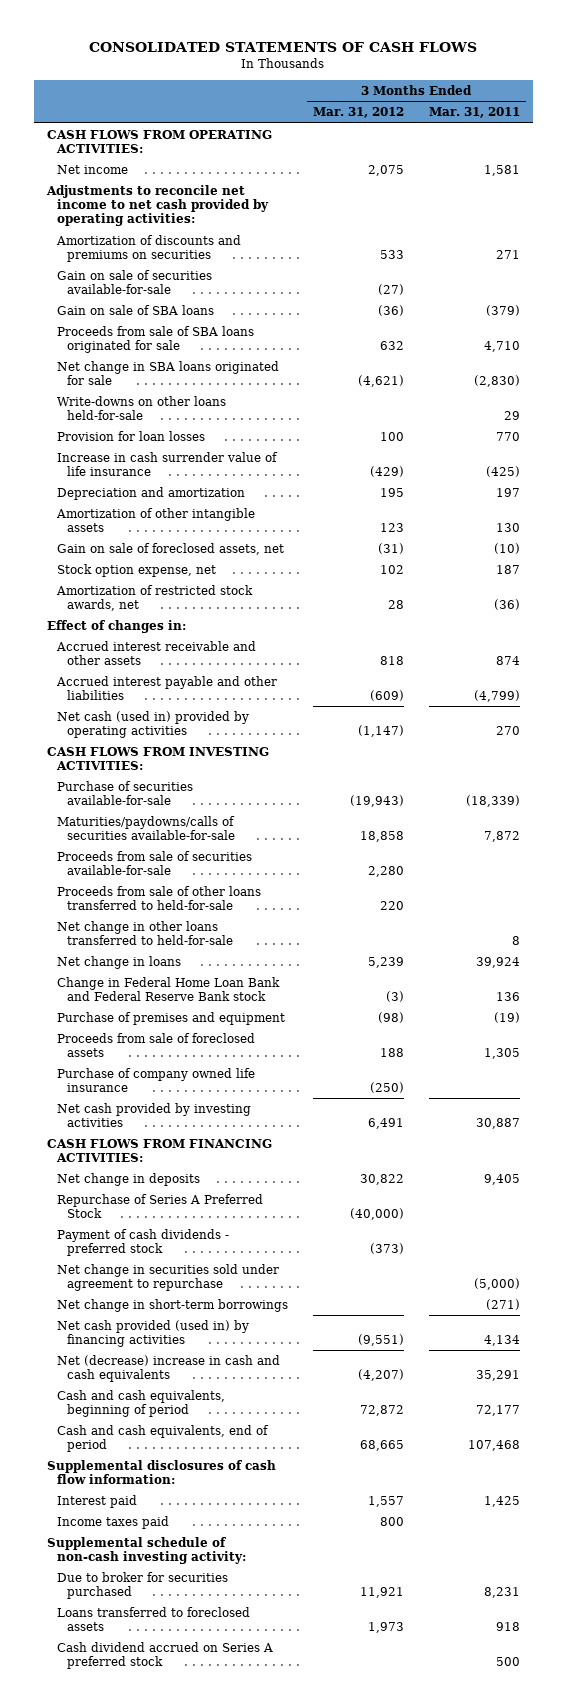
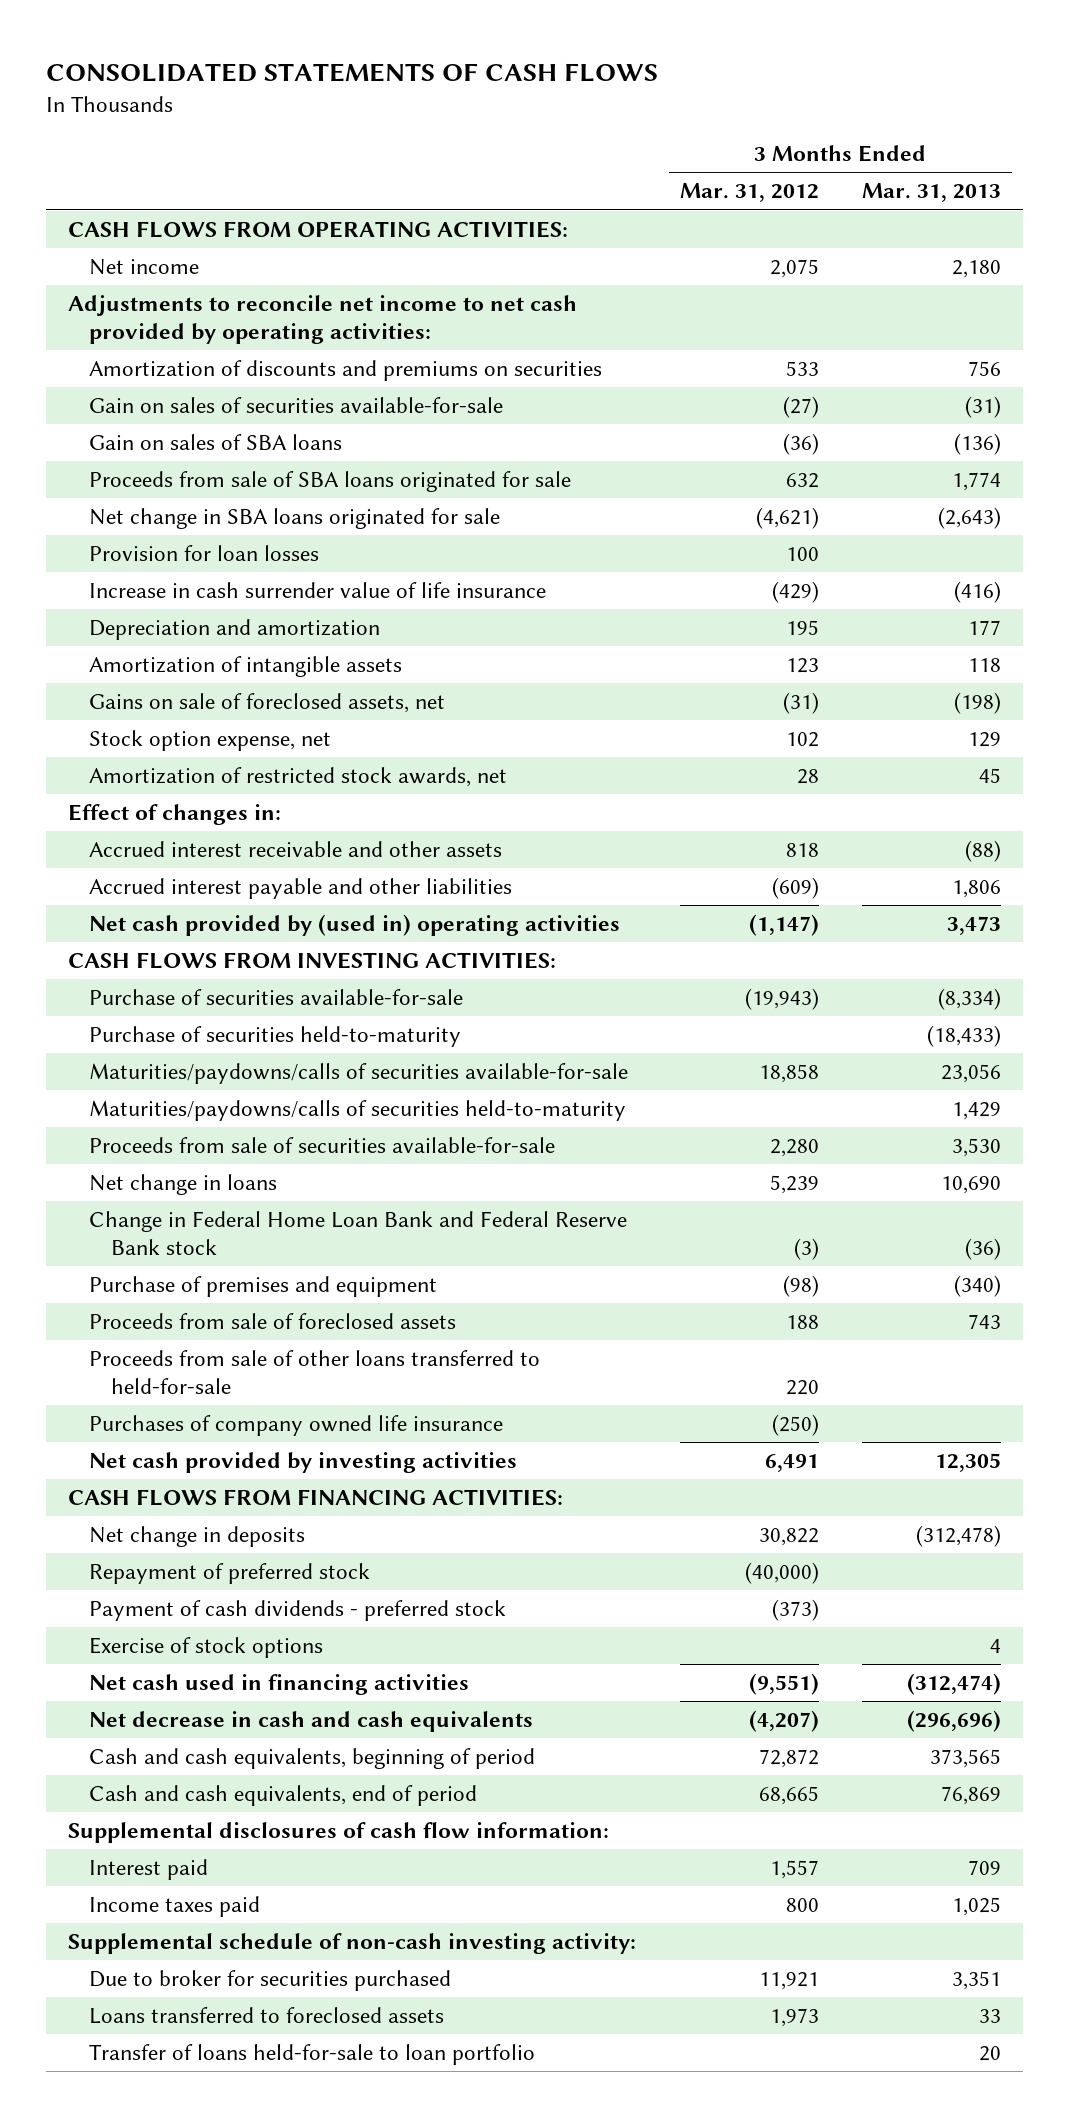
- | 3 Months Ended Mar. 31, 2012 | 3 Months Ended Mar. 31, 2011
+ | 3 Months Ended Mar. 31, 2012 | 3 Months Ended Mar. 31, 2013
- Gain on sale of securities available-for-sale | (27) |
- Gain on sale of SBA loans | (36) | (379)
+ Gain on sales of securities available-for-sale | (27) | (31)
+ Gain on sales of SBA loans | (36) | (136)
- Write-downs on other loans held-for-sale | | 29
- Amortization of other intangible assets | 123 | 130
- Gain on sale of foreclosed assets, net | (31) | (10)
+ Amortization of intangible assets | 123 | 118
+ Gains on sale of foreclosed assets, net | (31) | (198)
- Net cash (used in) provided by operating activities | (1,147) | 270
+ Net cash provided by (used in) operating activities | (1,147) | 3,473
+ Purchase of securities held-to-maturity | | (18,433)
+ Maturities/paydowns/calls of securities held-to-maturity | | 1,429
- Net change in other loans transferred to held-for-sale | | 8
- Purchase of company owned life insurance | (250) |
moved down: Proceeds from sale of other loans transferred to held-for-sale | 220 |
+ Purchases of company owned life insurance | (250) |
- Repurchase of Series A Preferred Stock | (40,000) |
+ Repayment of preferred stock | (40,000) |
- Net change in securities sold under agreement to repurchase | | (5,000)
- Net change in short-term borrowings | | (271)
- Net cash provided (used in) by financing activities | (9,551) | 4,134
- Net (decrease) increase in cash and cash equivalents | (4,207) | 35,291
+ Exercise of stock options | | 4
+ Net cash used in financing activities | (9,551) | (312,474)
+ Net decrease in cash and cash equivalents | (4,207) | (296,696)
- Cash dividend accrued on Series A preferred stock | | 500
+ Transfer of loans held-for-sale to loan portfolio | | 20

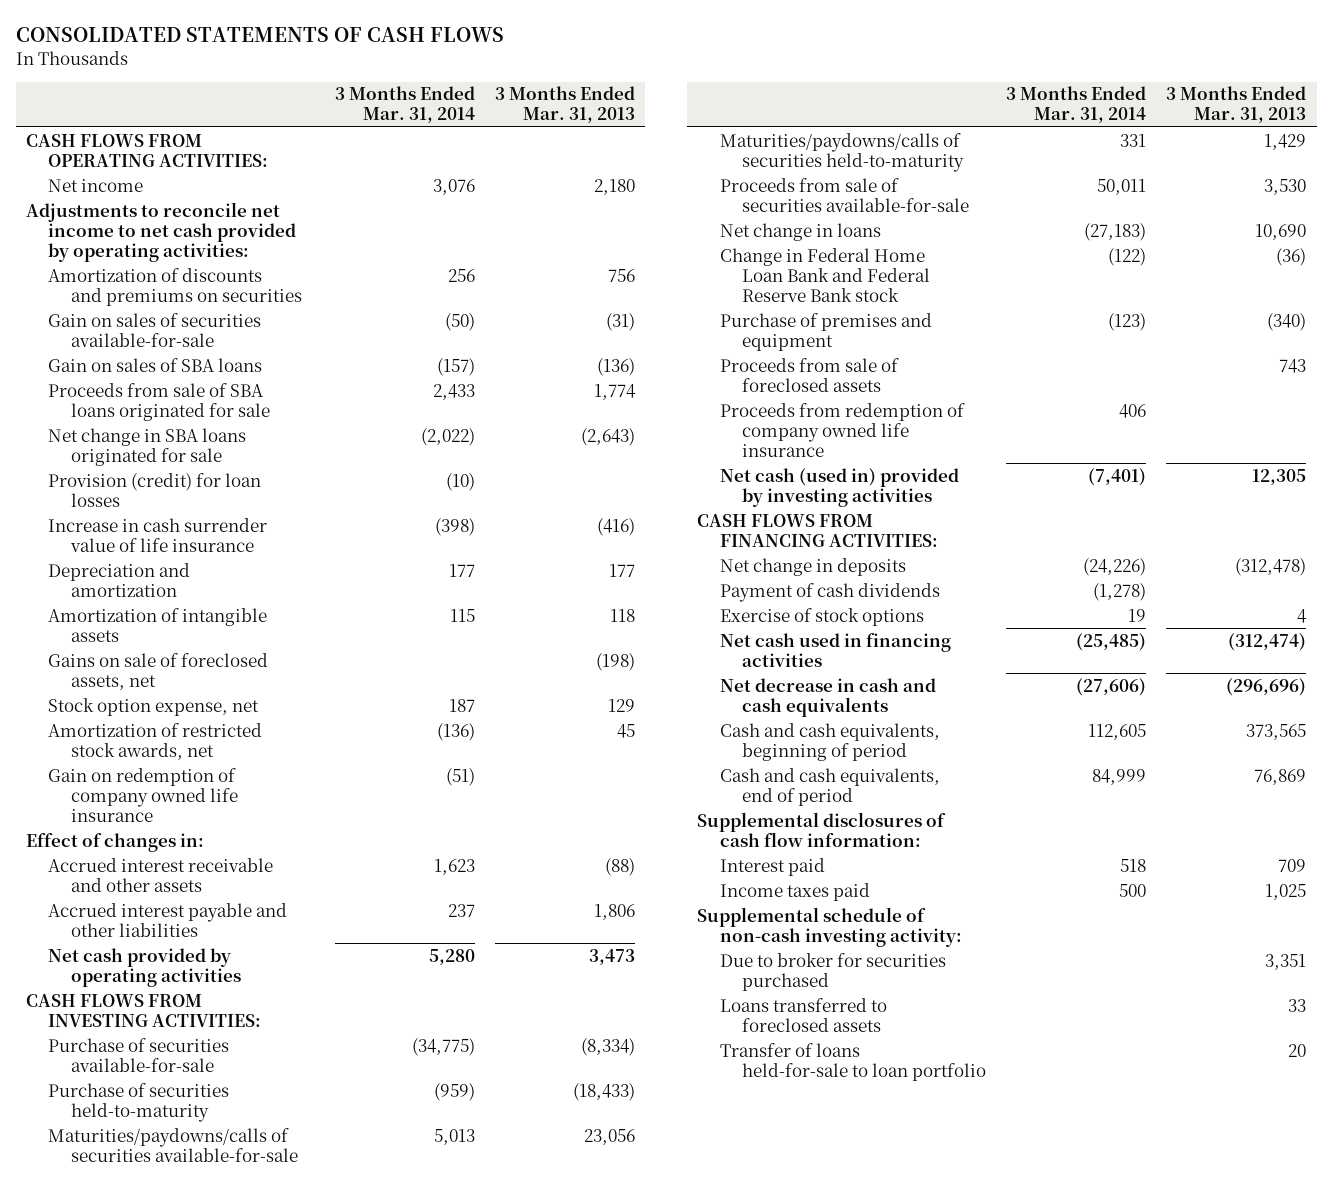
- | 3 Months Ended Mar. 31, 2012 | 3 Months Ended Mar. 31, 2013
+ | 3 Months Ended Mar. 31, 2014 | 3 Months Ended Mar. 31, 2013
- Provision for loan losses | 100 |
+ Provision (credit) for loan losses | (10) |
+ Gain on redemption of company owned life insurance | (51) |
- Net cash provided by (used in) operating activities | (1,147) | 3,473
+ Net cash provided by operating activities | 5,280 | 3,473
- Proceeds from sale of other loans transferred to held-for-sale | 220 |
- Purchases of company owned life insurance | (250) |
- Net cash provided by investing activities | 6,491 | 12,305
+ Proceeds from redemption of company owned life insurance | 406 |
+ Net cash (used in) provided by investing activities | (7,401) | 12,305
- Repayment of preferred stock | (40,000) |
- Payment of cash dividends - preferred stock | (373) |
+ Payment of cash dividends | (1,278) |

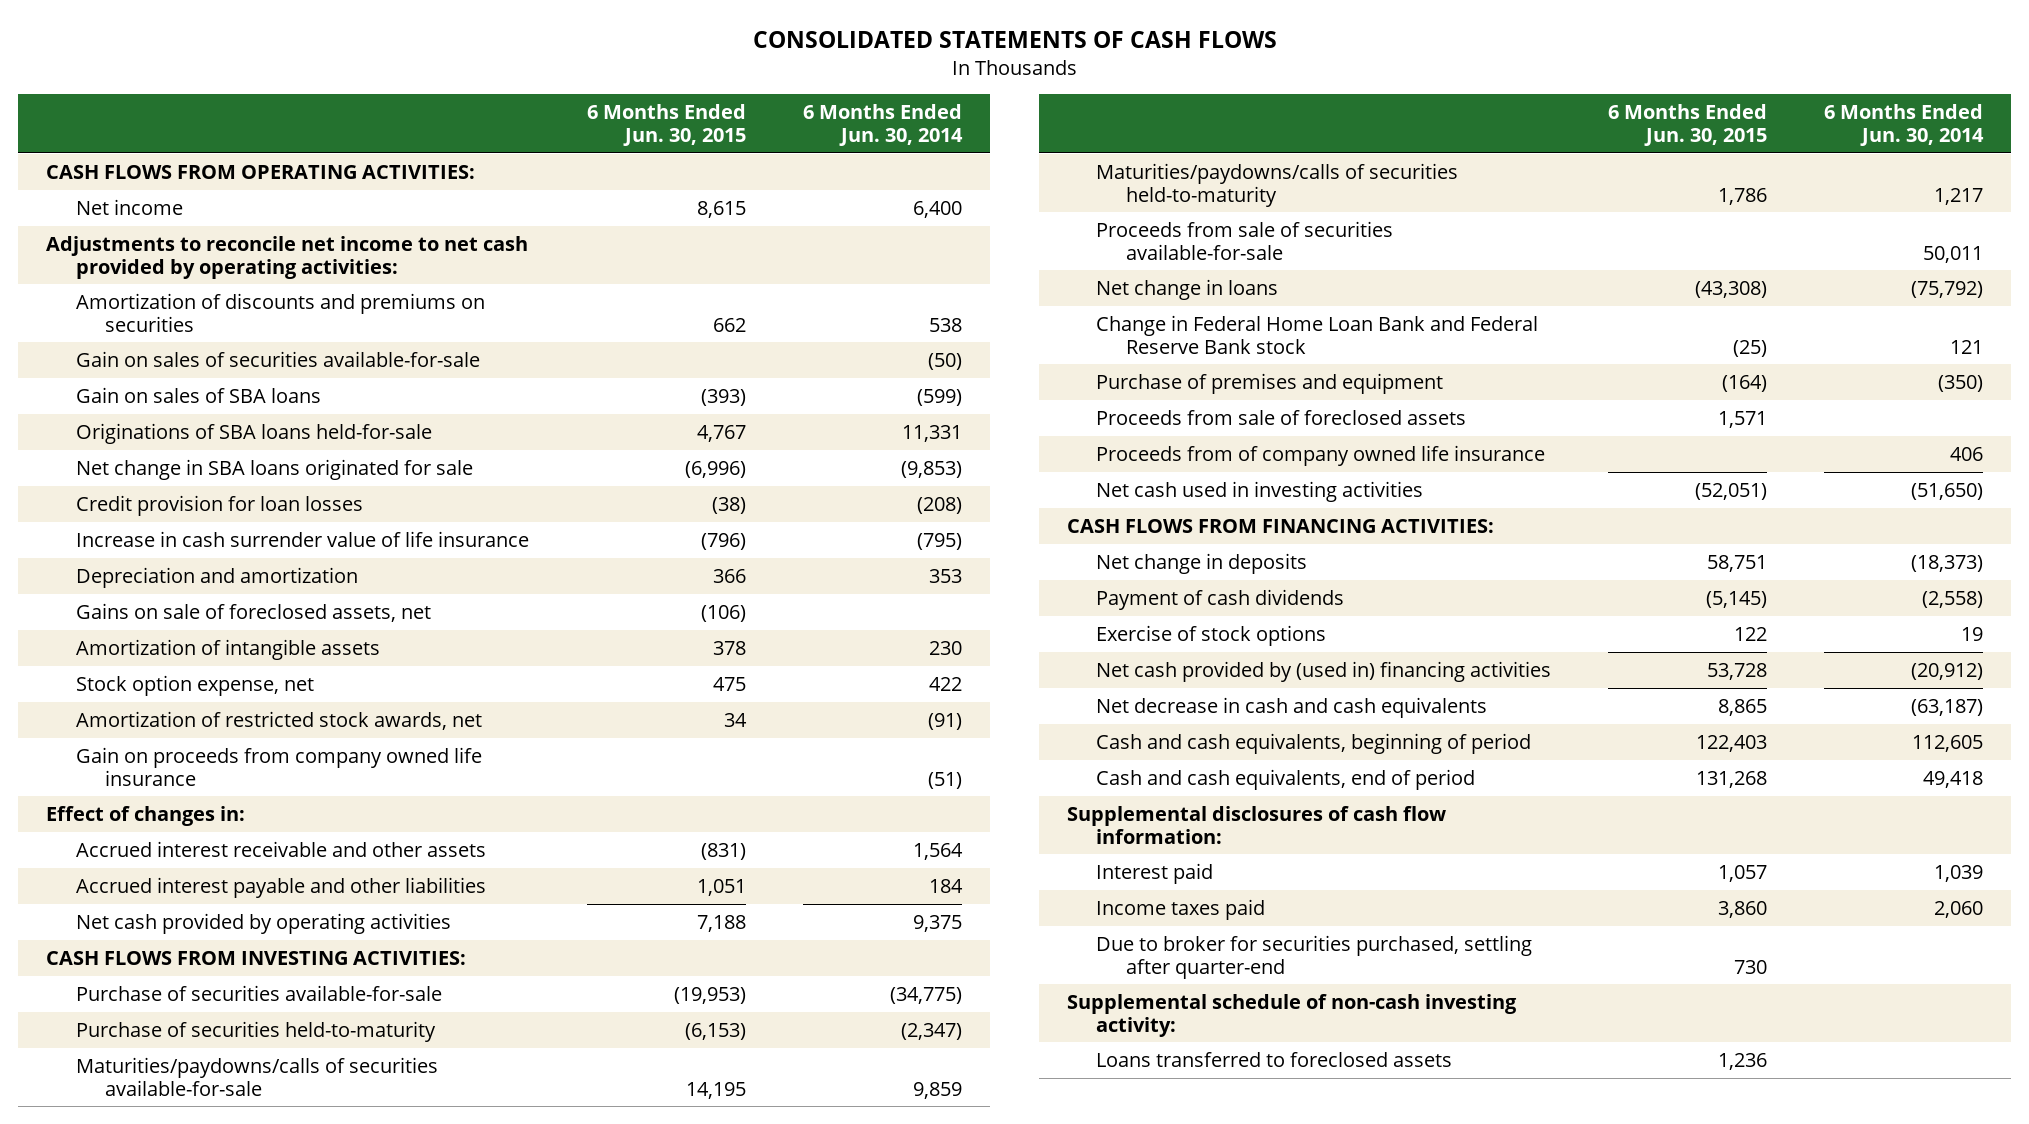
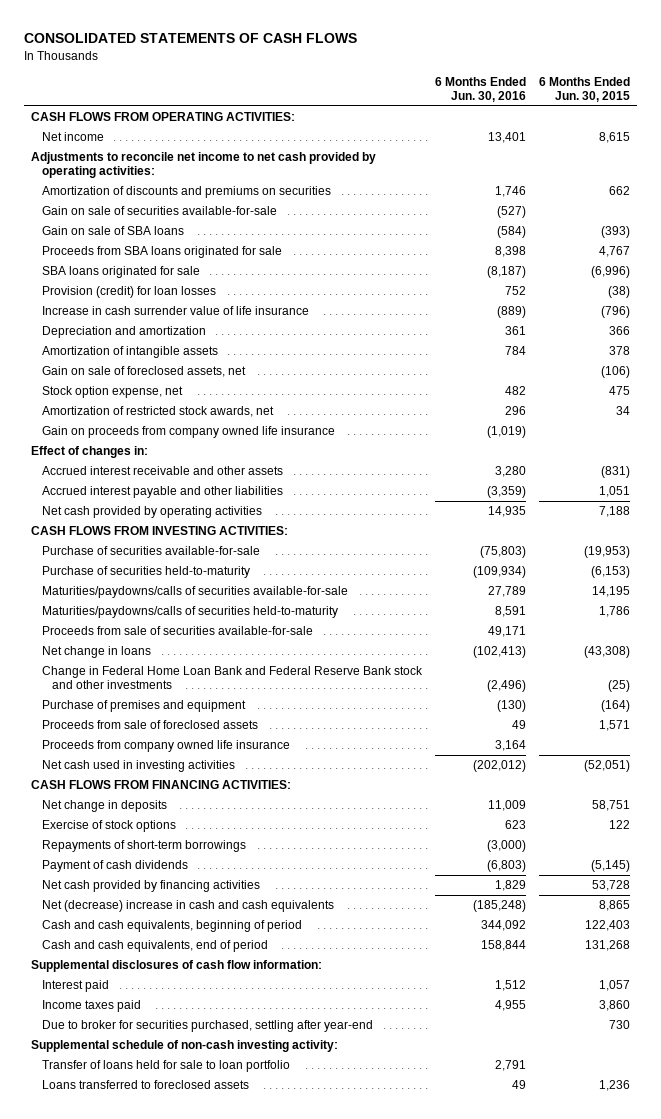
- | 6 Months Ended Jun. 30, 2015 | 6 Months Ended Jun. 30, 2014
+ | 6 Months Ended Jun. 30, 2016 | 6 Months Ended Jun. 30, 2015
- Gain on sales of securities available-for-sale | | (50)
- Gain on sales of SBA loans | (393) | (599)
- Originations of SBA loans held-for-sale | 4,767 | 11,331
- Net change in SBA loans originated for sale | (6,996) | (9,853)
- Credit provision for loan losses | (38) | (208)
+ Gain on sale of securities available-for-sale | (527) |
+ Gain on sale of SBA loans | (584) | (393)
+ Proceeds from SBA loans originated for sale | 8,398 | 4,767
+ SBA loans originated for sale | (8,187) | (6,996)
+ Provision (credit) for loan losses | 752 | (38)
- Gains on sale of foreclosed assets, net | (106) |
+ Gain on sale of foreclosed assets, net | | (106)
- Change in Federal Home Loan Bank and Federal Reserve Bank stock | (25) | 121
+ Change in Federal Home Loan Bank and Federal Reserve Bank stock and other investments | (2,496) | (25)
- Proceeds from of company owned life insurance | | 406
+ Proceeds from company owned life insurance | 3,164 |
- Net cash provided by (used in) financing activities | 53,728 | (20,912)
- Net decrease in cash and cash equivalents | 8,865 | (63,187)
+ Repayments of short-term borrowings | (3,000) |
moved down: Payment of cash dividends | (6,803) | (5,145)
+ Net cash provided by financing activities | 1,829 | 53,728
+ Net (decrease) increase in cash and cash equivalents | (185,248) | 8,865
- Due to broker for securities purchased, settling after quarter-end | 730 |
+ Due to broker for securities purchased, settling after year-end | | 730
+ Transfer of loans held for sale to loan portfolio | 2,791 |

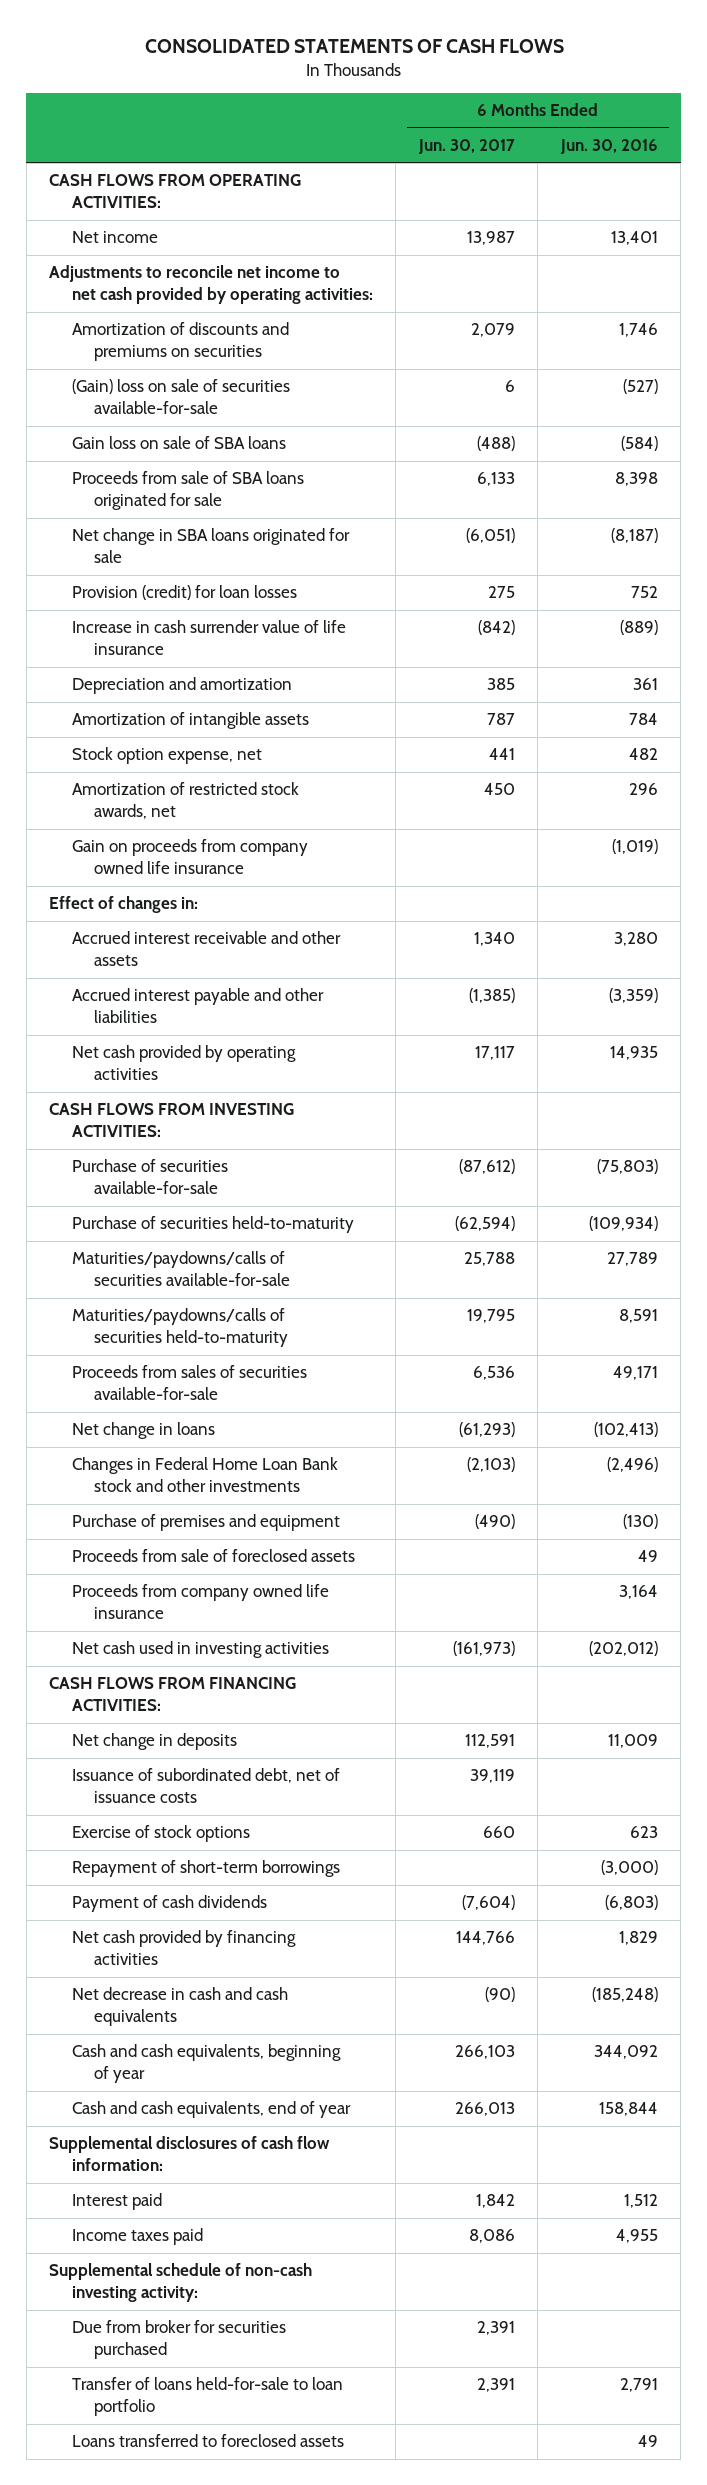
- | 6 Months Ended Jun. 30, 2016 | 6 Months Ended Jun. 30, 2015
+ | 6 Months Ended Jun. 30, 2017 | 6 Months Ended Jun. 30, 2016
- Gain on sale of securities available-for-sale | (527) |
- Gain on sale of SBA loans | (584) | (393)
- Proceeds from SBA loans originated for sale | 8,398 | 4,767
- SBA loans originated for sale | (8,187) | (6,996)
+ (Gain) loss on sale of securities available-for-sale | 6 | (527)
+ Gain loss on sale of SBA loans | (488) | (584)
+ Proceeds from sale of SBA loans originated for sale | 6,133 | 8,398
+ Net change in SBA loans originated for sale | (6,051) | (8,187)
- Gain on sale of foreclosed assets, net | | (106)
- Proceeds from sale of securities available-for-sale | 49,171 |
+ Proceeds from sales of securities available-for-sale | 6,536 | 49,171
- Change in Federal Home Loan Bank and Federal Reserve Bank stock and other investments | (2,496) | (25)
+ Changes in Federal Home Loan Bank stock and other investments | (2,103) | (2,496)
+ Issuance of subordinated debt, net of issuance costs | 39,119 |
- Repayments of short-term borrowings | (3,000) |
+ Repayment of short-term borrowings | | (3,000)
- Net (decrease) increase in cash and cash equivalents | (185,248) | 8,865
- Cash and cash equivalents, beginning of period | 344,092 | 122,403
- Cash and cash equivalents, end of period | 158,844 | 131,268
+ Net decrease in cash and cash equivalents | (90) | (185,248)
+ Cash and cash equivalents, beginning of year | 266,103 | 344,092
+ Cash and cash equivalents, end of year | 266,013 | 158,844
- Due to broker for securities purchased, settling after year-end | | 730
- Transfer of loans held for sale to loan portfolio | 2,791 |
+ Due from broker for securities purchased | 2,391 |
+ Transfer of loans held-for-sale to loan portfolio | 2,391 | 2,791

